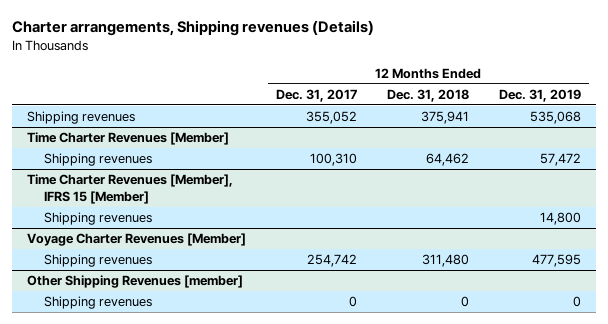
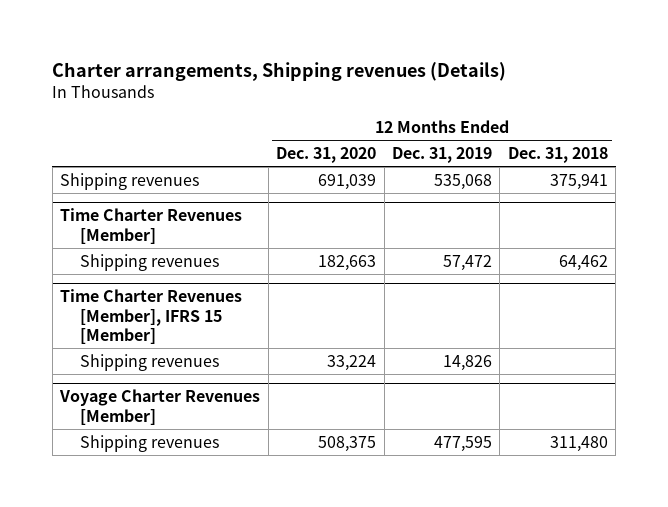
- | 12 Months Ended Dec. 31, 2017 | 12 Months Ended Dec. 31, 2018 | 12 Months Ended Dec. 31, 2019
+ | 12 Months Ended Dec. 31, 2020 | 12 Months Ended Dec. 31, 2019 | 12 Months Ended Dec. 31, 2018
@ Time Charter Revenues [Member], IFRS 15 [Member]
- Shipping revenues | | | 14,800
+ Shipping revenues | 33,224 | 14,826 |
- Other Shipping Revenues [member]
- Shipping revenues | 0 | 0 | 0

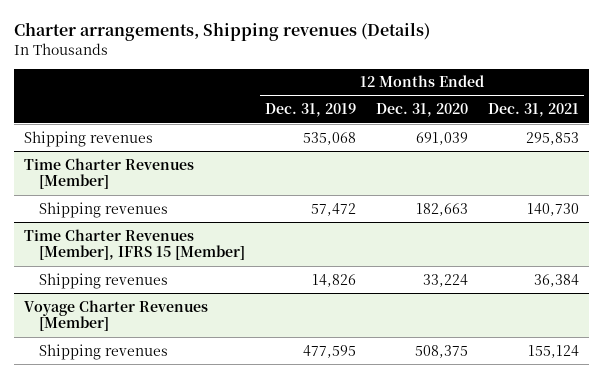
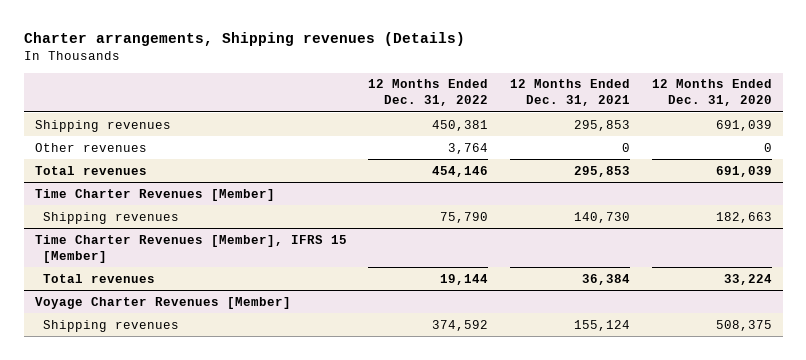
- | 12 Months Ended Dec. 31, 2019 | 12 Months Ended Dec. 31, 2020 | 12 Months Ended Dec. 31, 2021
+ | 12 Months Ended Dec. 31, 2022 | 12 Months Ended Dec. 31, 2021 | 12 Months Ended Dec. 31, 2020
+ Other revenues | 3,764 | 0 | 0
+ Total revenues | 454,146 | 295,853 | 691,039
@ Time Charter Revenues [Member], IFRS 15 [Member]
- Shipping revenues | 14,826 | 33,224 | 36,384
+ Total revenues | 19,144 | 36,384 | 33,224

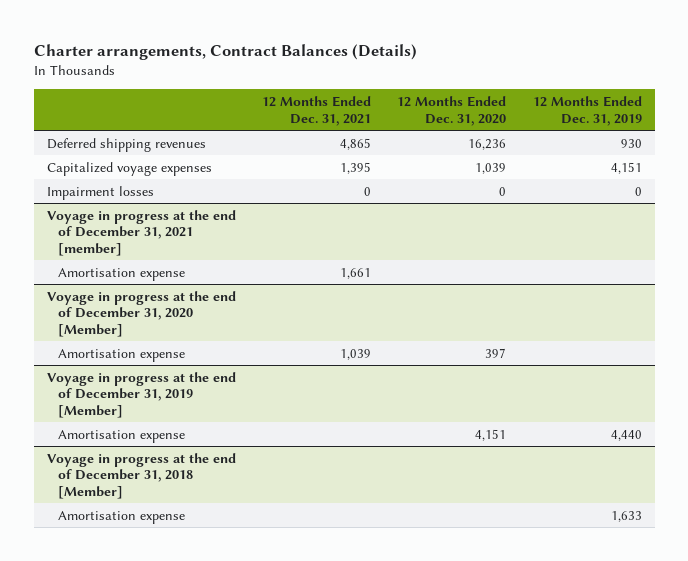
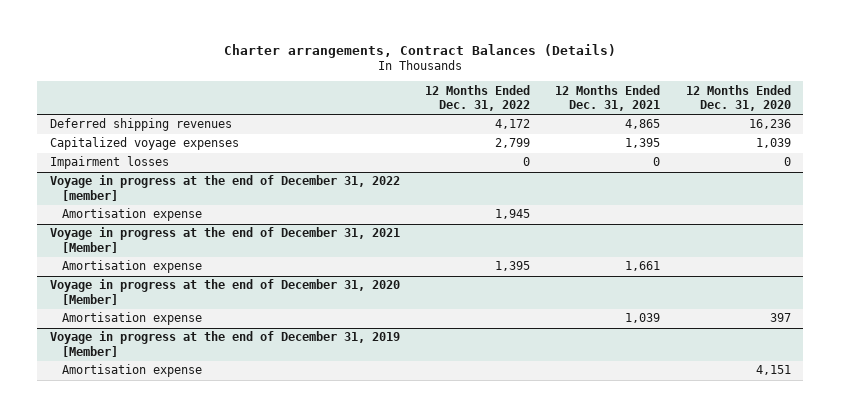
- | 12 Months Ended Dec. 31, 2021 | 12 Months Ended Dec. 31, 2020 | 12 Months Ended Dec. 31, 2019
+ | 12 Months Ended Dec. 31, 2022 | 12 Months Ended Dec. 31, 2021 | 12 Months Ended Dec. 31, 2020
- Voyage in progress at the end of December 31, 2021 [member]
+ Voyage in progress at the end of December 31, 2022 [member]
+ Amortisation expense | 1,945 | |
+ Voyage in progress at the end of December 31, 2021 [Member]
- Voyage in progress at the end of December 31, 2018 [Member]
- Amortisation expense | | | 1,633

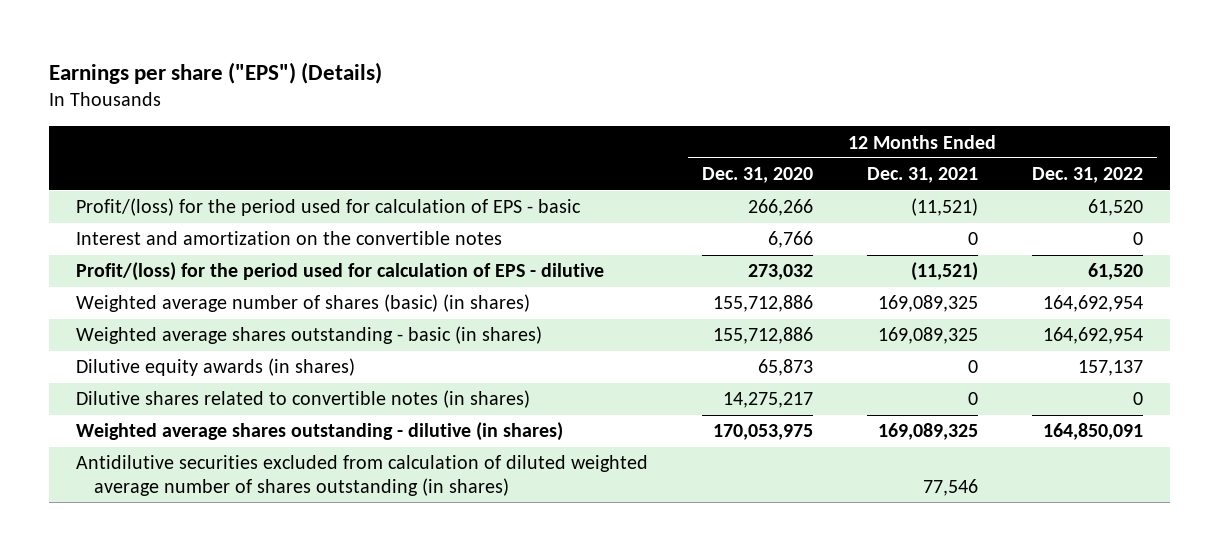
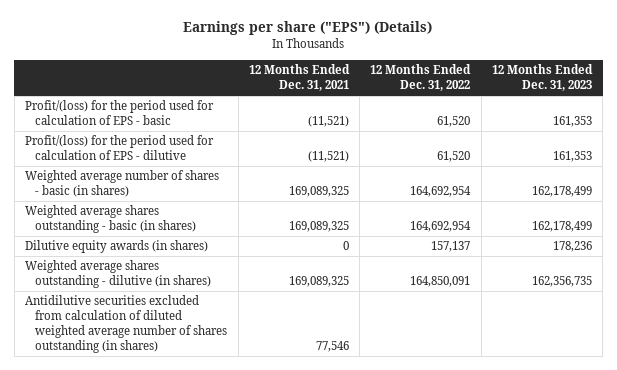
- | 12 Months Ended Dec. 31, 2020 | 12 Months Ended Dec. 31, 2021 | 12 Months Ended Dec. 31, 2022
+ | 12 Months Ended Dec. 31, 2021 | 12 Months Ended Dec. 31, 2022 | 12 Months Ended Dec. 31, 2023
- Interest and amortization on the convertible notes | 6,766 | 0 | 0
- Weighted average number of shares (basic) (in shares) | 155,712,886 | 169,089,325 | 164,692,954
+ Weighted average number of shares - basic (in shares) | 169,089,325 | 164,692,954 | 162,178,499
- Dilutive shares related to convertible notes (in shares) | 14,275,217 | 0 | 0

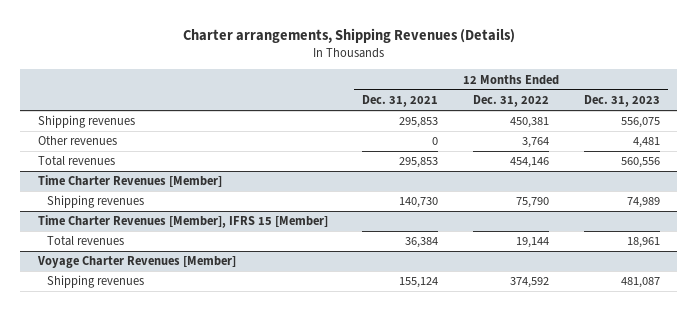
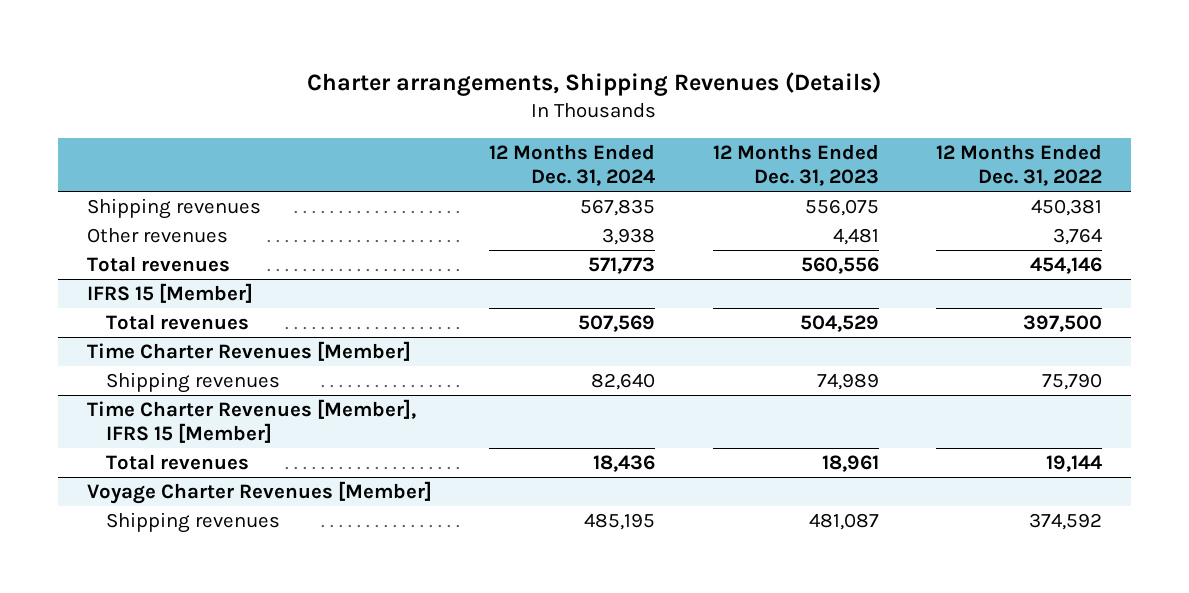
- | 12 Months Ended Dec. 31, 2021 | 12 Months Ended Dec. 31, 2022 | 12 Months Ended Dec. 31, 2023
+ | 12 Months Ended Dec. 31, 2024 | 12 Months Ended Dec. 31, 2023 | 12 Months Ended Dec. 31, 2022
+ IFRS 15 [Member]
+ Total revenues | 507,569 | 504,529 | 397,500

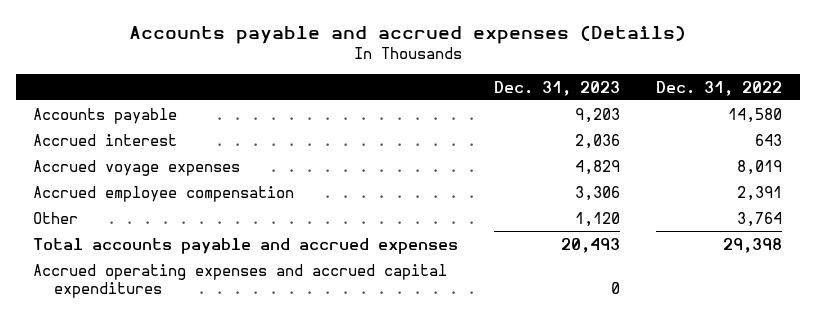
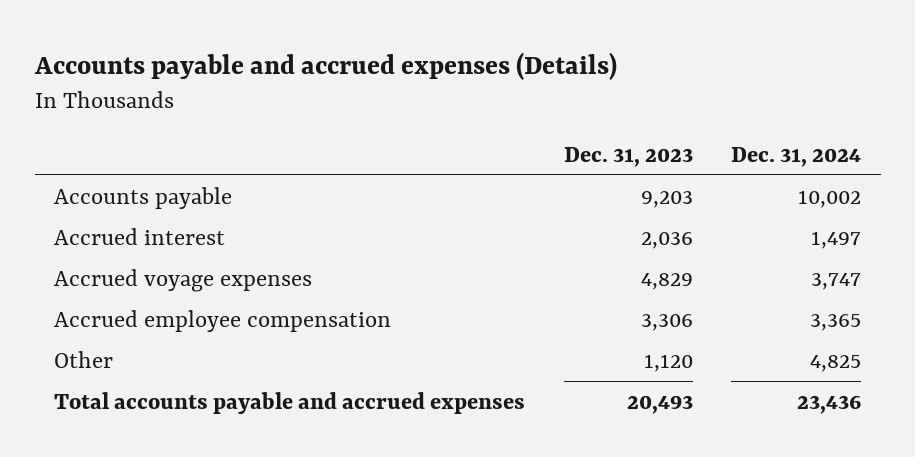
- | Dec. 31, 2023 | Dec. 31, 2022
+ | Dec. 31, 2023 | Dec. 31, 2024
- Accrued operating expenses and accrued capital expenditures | 0 |

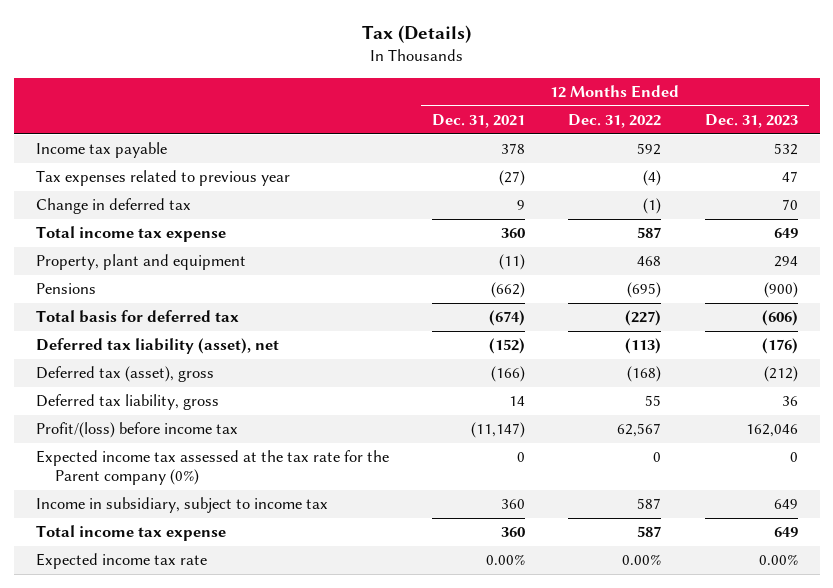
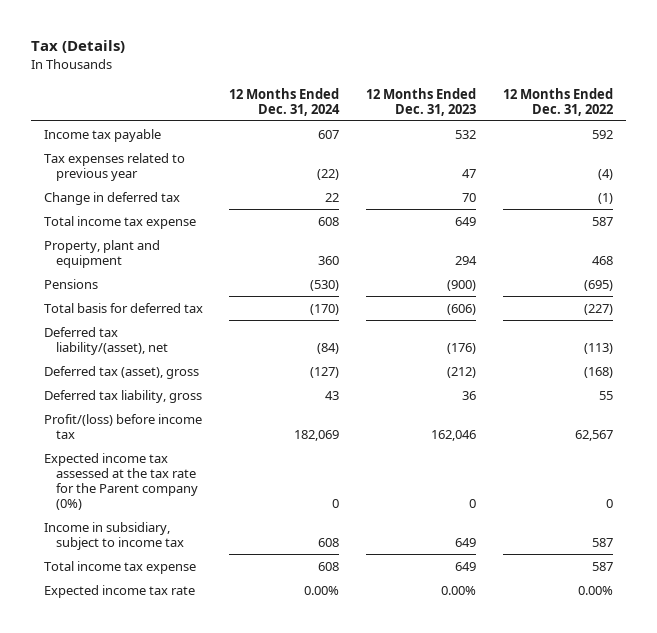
- | 12 Months Ended Dec. 31, 2021 | 12 Months Ended Dec. 31, 2022 | 12 Months Ended Dec. 31, 2023
+ | 12 Months Ended Dec. 31, 2024 | 12 Months Ended Dec. 31, 2023 | 12 Months Ended Dec. 31, 2022
- Deferred tax liability (asset), net | (152) | (113) | (176)
+ Deferred tax liability/(asset), net | (84) | (176) | (113)

